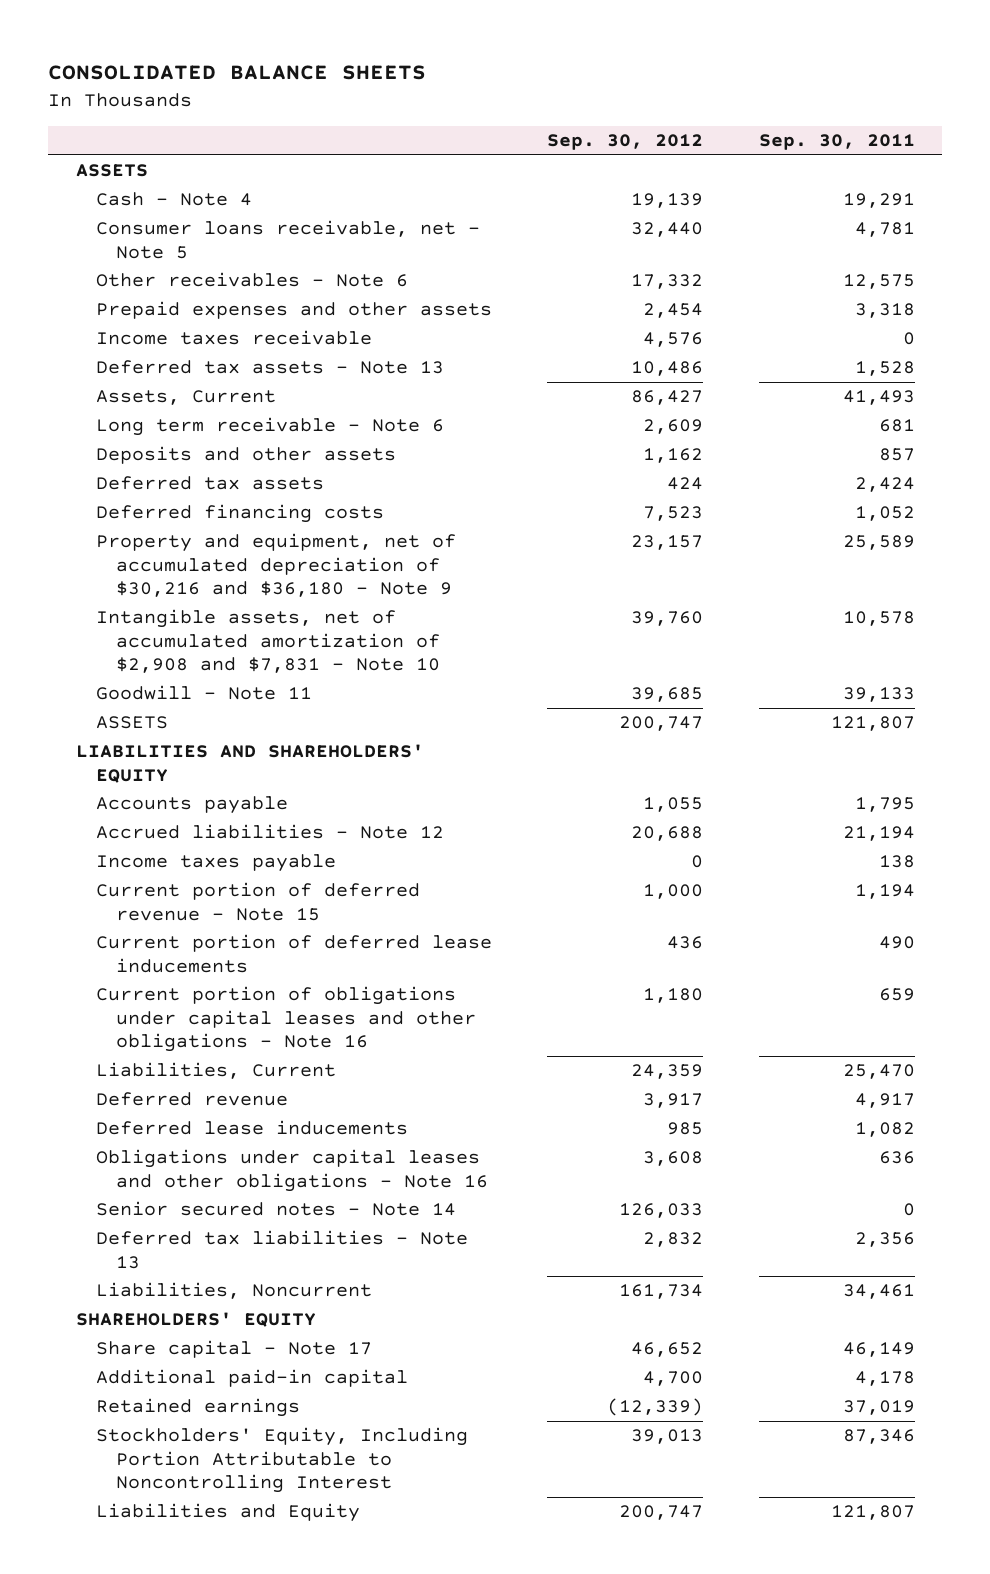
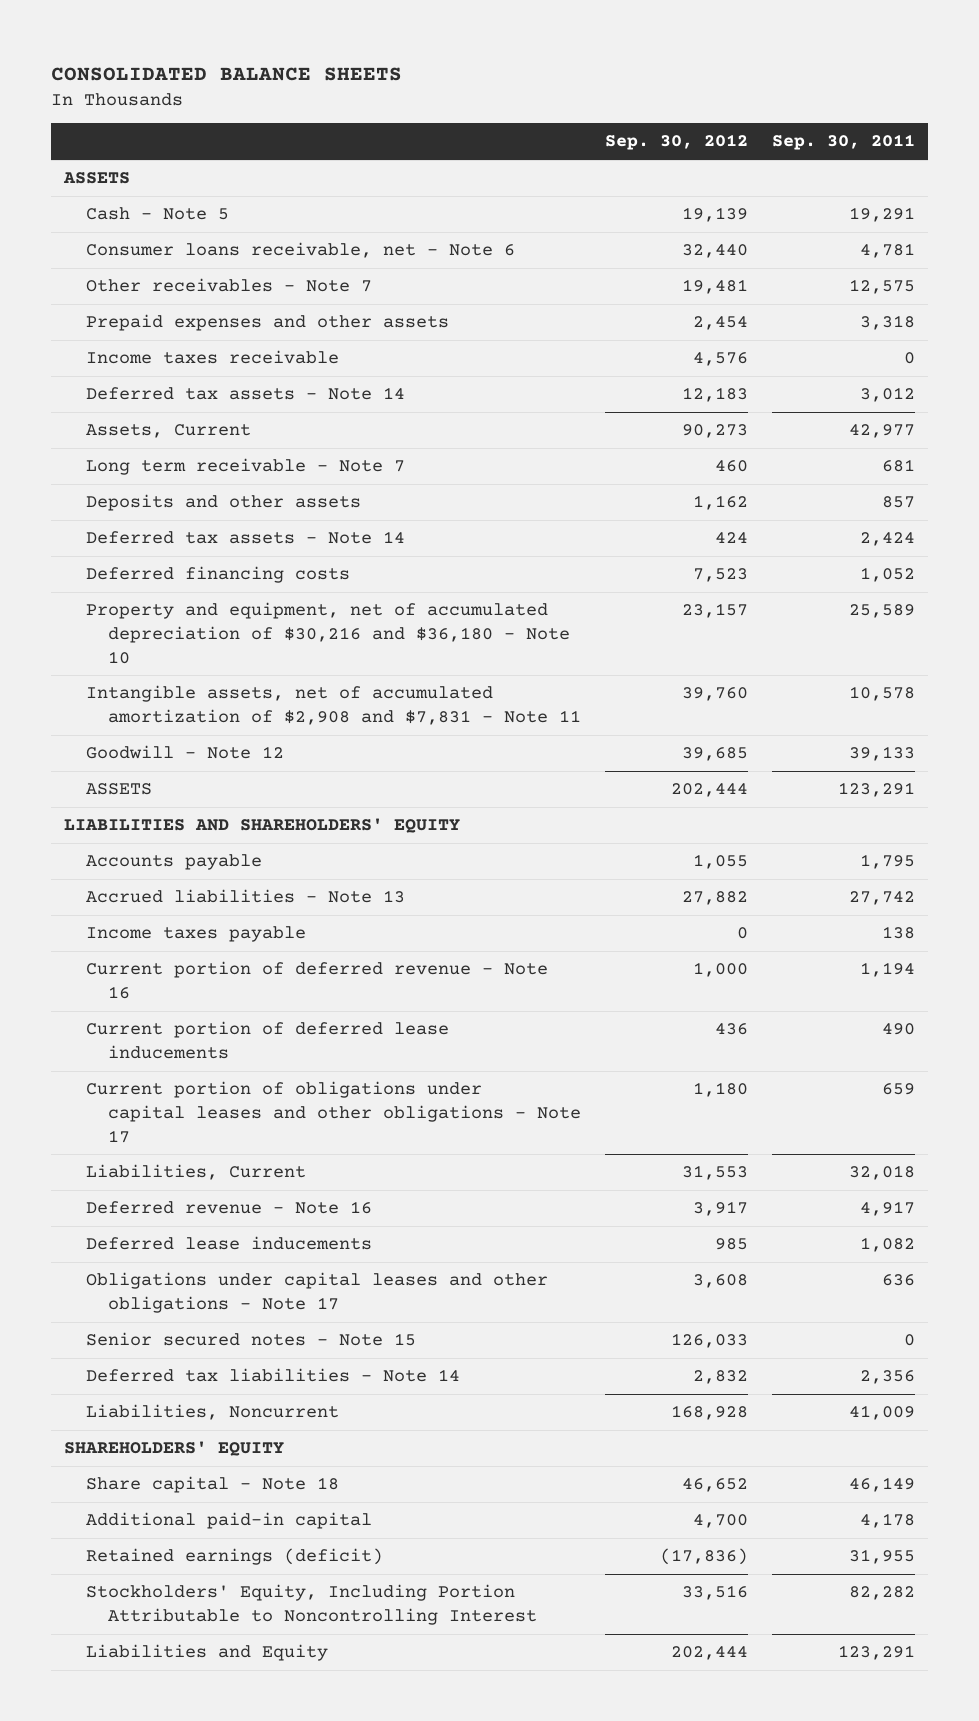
- Cash - Note 4 | 19,139 | 19,291
- Consumer loans receivable, net - Note 5 | 32,440 | 4,781
- Other receivables - Note 6 | 17,332 | 12,575
+ Cash - Note 5 | 19,139 | 19,291
+ Consumer loans receivable, net - Note 6 | 32,440 | 4,781
+ Other receivables - Note 7 | 19,481 | 12,575
- Deferred tax assets - Note 13 | 10,486 | 1,528
- Assets, Current | 86,427 | 41,493
- Long term receivable - Note 6 | 2,609 | 681
+ Deferred tax assets - Note 14 | 12,183 | 3,012
+ Assets, Current | 90,273 | 42,977
+ Long term receivable - Note 7 | 460 | 681
- Deferred tax assets | 424 | 2,424
+ Deferred tax assets - Note 14 | 424 | 2,424
- Property and equipment, net of accumulated depreciation of $30,216 and $36,180 - Note 9 | 23,157 | 25,589
- Intangible assets, net of accumulated amortization of $2,908 and $7,831 - Note 10 | 39,760 | 10,578
- Goodwill - Note 11 | 39,685 | 39,133
- ASSETS | 200,747 | 121,807
+ Property and equipment, net of accumulated depreciation of $30,216 and $36,180 - Note 10 | 23,157 | 25,589
+ Intangible assets, net of accumulated amortization of $2,908 and $7,831 - Note 11 | 39,760 | 10,578
+ Goodwill - Note 12 | 39,685 | 39,133
+ ASSETS | 202,444 | 123,291
- Accrued liabilities - Note 12 | 20,688 | 21,194
+ Accrued liabilities - Note 13 | 27,882 | 27,742
- Current portion of deferred revenue - Note 15 | 1,000 | 1,194
+ Current portion of deferred revenue - Note 16 | 1,000 | 1,194
- Current portion of obligations under capital leases and other obligations - Note 16 | 1,180 | 659
- Liabilities, Current | 24,359 | 25,470
- Deferred revenue | 3,917 | 4,917
+ Current portion of obligations under capital leases and other obligations - Note 17 | 1,180 | 659
+ Liabilities, Current | 31,553 | 32,018
+ Deferred revenue - Note 16 | 3,917 | 4,917
- Obligations under capital leases and other obligations - Note 16 | 3,608 | 636
- Senior secured notes - Note 14 | 126,033 | 0
- Deferred tax liabilities - Note 13 | 2,832 | 2,356
- Liabilities, Noncurrent | 161,734 | 34,461
+ Obligations under capital leases and other obligations - Note 17 | 3,608 | 636
+ Senior secured notes - Note 15 | 126,033 | 0
+ Deferred tax liabilities - Note 14 | 2,832 | 2,356
+ Liabilities, Noncurrent | 168,928 | 41,009
- Share capital - Note 17 | 46,652 | 46,149
+ Share capital - Note 18 | 46,652 | 46,149
- Retained earnings | (12,339) | 37,019
- Stockholders' Equity, Including Portion Attributable to Noncontrolling Interest | 39,013 | 87,346
- Liabilities and Equity | 200,747 | 121,807
+ Retained earnings (deficit) | (17,836) | 31,955
+ Stockholders' Equity, Including Portion Attributable to Noncontrolling Interest | 33,516 | 82,282
+ Liabilities and Equity | 202,444 | 123,291

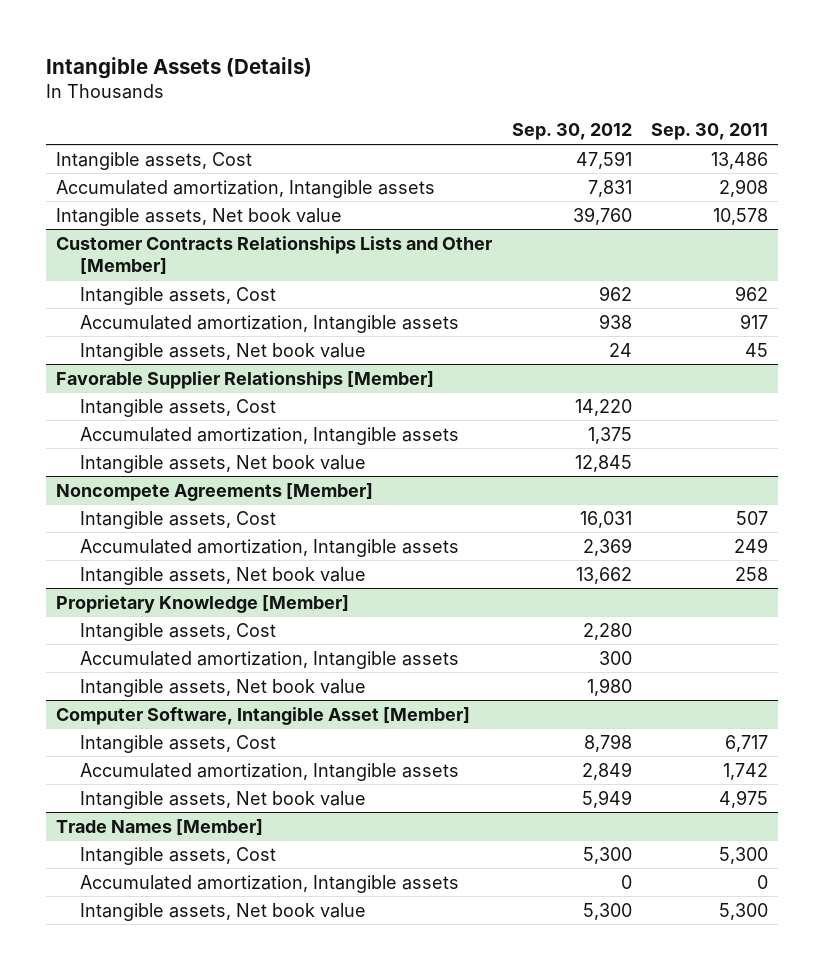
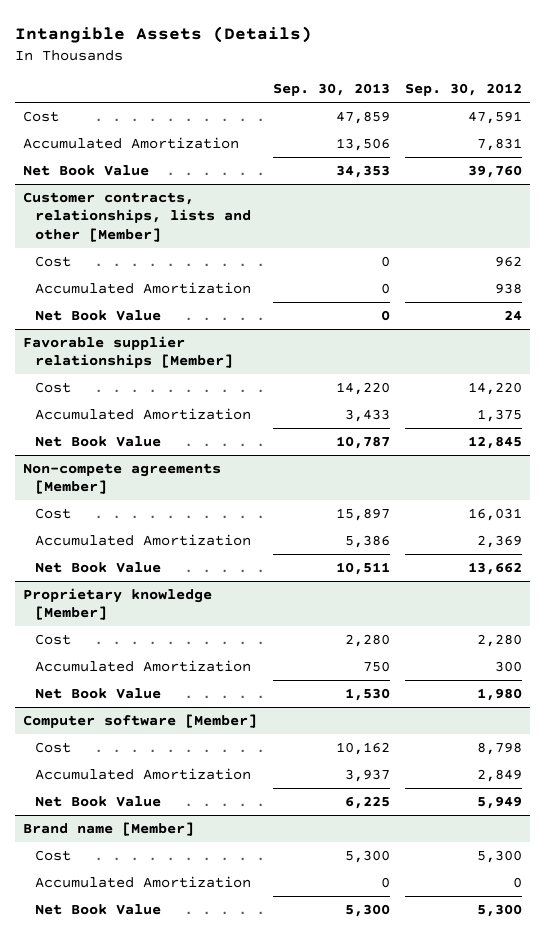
- | Sep. 30, 2012 | Sep. 30, 2011
+ | Sep. 30, 2013 | Sep. 30, 2012
- Intangible assets, Cost | 47,591 | 13,486
- Accumulated amortization, Intangible assets | 7,831 | 2,908
- Intangible assets, Net book value | 39,760 | 10,578
- Customer Contracts Relationships Lists and Other [Member]
- Intangible assets, Cost | 962 | 962
- Accumulated amortization, Intangible assets | 938 | 917
- Intangible assets, Net book value | 24 | 45
- Favorable Supplier Relationships [Member]
- Intangible assets, Cost | 14,220 |
- Accumulated amortization, Intangible assets | 1,375 |
- Intangible assets, Net book value | 12,845 |
- Noncompete Agreements [Member]
- Intangible assets, Cost | 16,031 | 507
- Accumulated amortization, Intangible assets | 2,369 | 249
- Intangible assets, Net book value | 13,662 | 258
- Proprietary Knowledge [Member]
- Intangible assets, Cost | 2,280 |
- Accumulated amortization, Intangible assets | 300 |
- Intangible assets, Net book value | 1,980 |
- Computer Software, Intangible Asset [Member]
- Intangible assets, Cost | 8,798 | 6,717
- Accumulated amortization, Intangible assets | 2,849 | 1,742
- Intangible assets, Net book value | 5,949 | 4,975
- Trade Names [Member]
- Intangible assets, Cost | 5,300 | 5,300
- Accumulated amortization, Intangible assets | 0 | 0
- Intangible assets, Net book value | 5,300 | 5,300
+ Cost | 47,859 | 47,591
+ Accumulated Amortization | 13,506 | 7,831
+ Net Book Value | 34,353 | 39,760
+ Customer contracts, relationships, lists and other [Member]
+ Cost | 0 | 962
+ Accumulated Amortization | 0 | 938
+ Net Book Value | 0 | 24
+ Favorable supplier relationships [Member]
+ Cost | 14,220 | 14,220
+ Accumulated Amortization | 3,433 | 1,375
+ Net Book Value | 10,787 | 12,845
+ Non-compete agreements [Member]
+ Cost | 15,897 | 16,031
+ Accumulated Amortization | 5,386 | 2,369
+ Net Book Value | 10,511 | 13,662
+ Proprietary knowledge [Member]
+ Cost | 2,280 | 2,280
+ Accumulated Amortization | 750 | 300
+ Net Book Value | 1,530 | 1,980
+ Computer software [Member]
+ Cost | 10,162 | 8,798
+ Accumulated Amortization | 3,937 | 2,849
+ Net Book Value | 6,225 | 5,949
+ Brand name [Member]
+ Cost | 5,300 | 5,300
+ Accumulated Amortization | 0 | 0
+ Net Book Value | 5,300 | 5,300

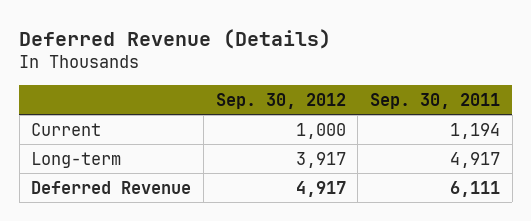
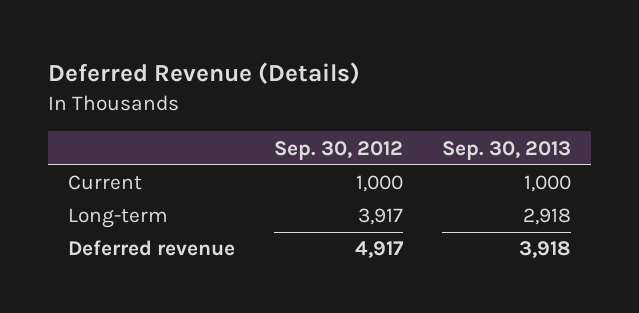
- | Sep. 30, 2012 | Sep. 30, 2011
+ | Sep. 30, 2012 | Sep. 30, 2013
- Deferred Revenue | 4,917 | 6,111
+ Deferred revenue | 4,917 | 3,918

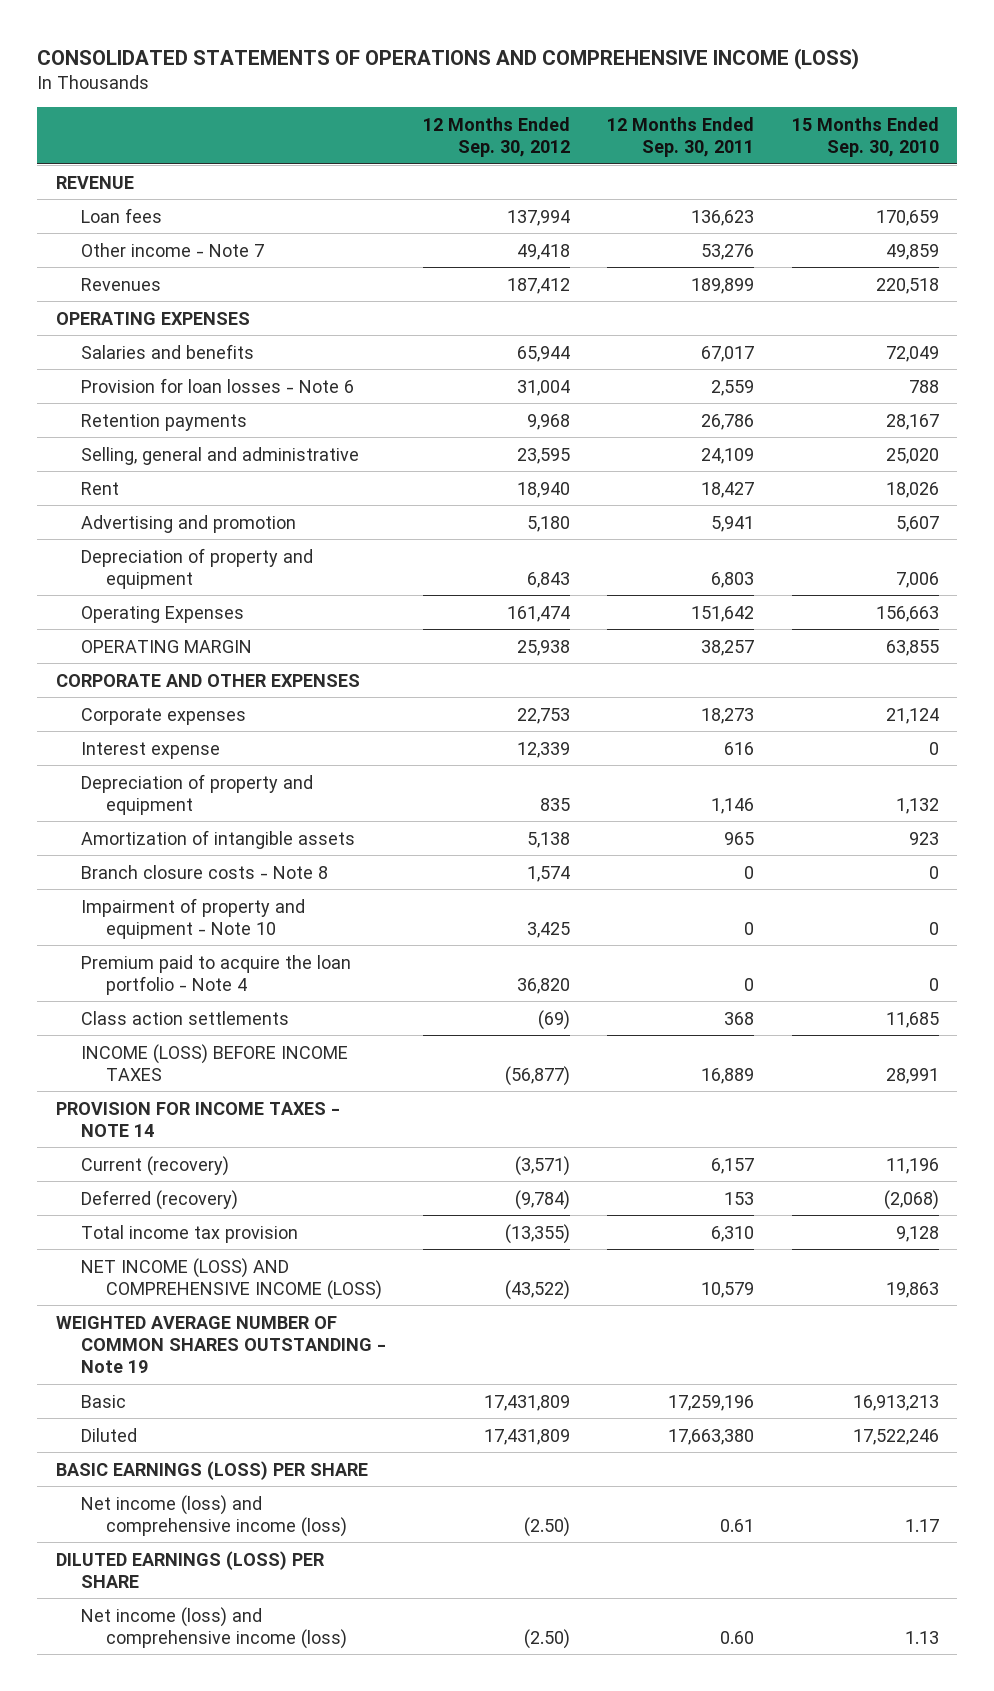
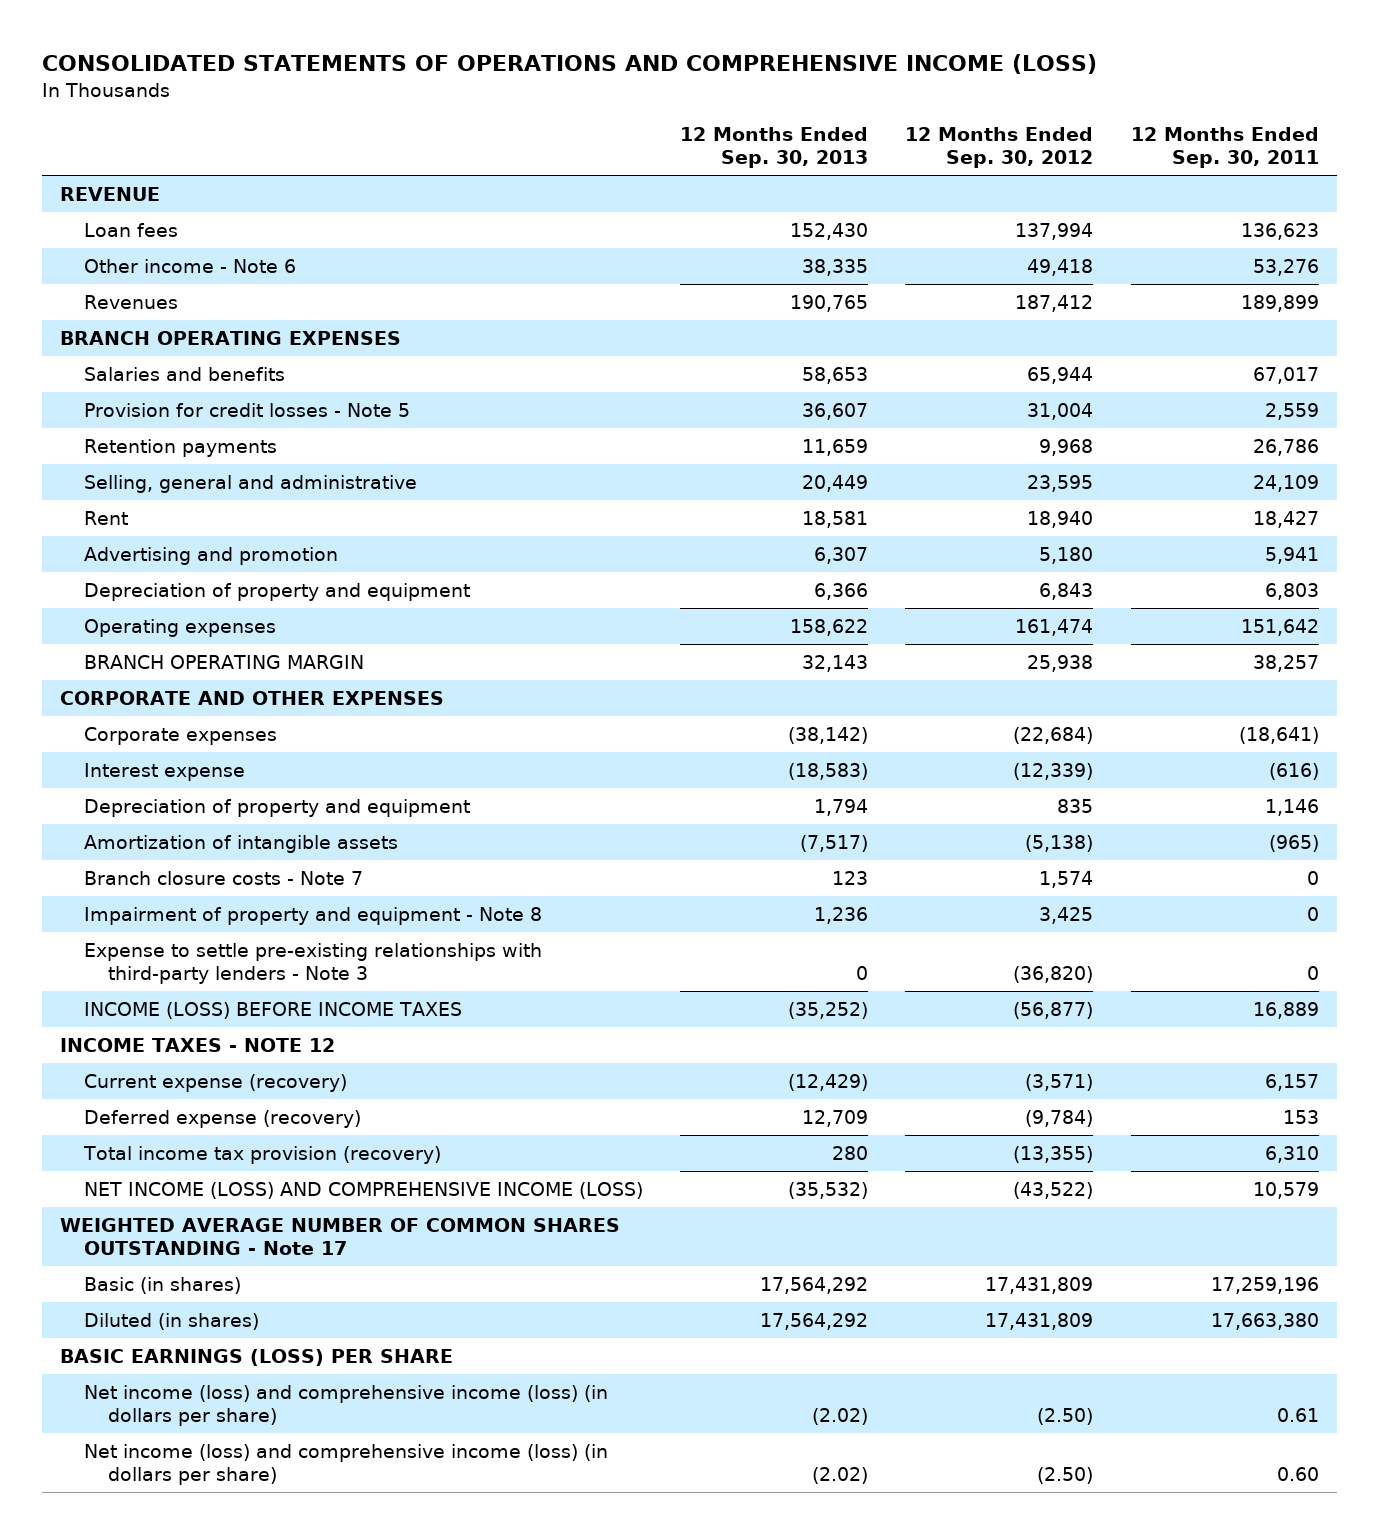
- | 12 Months Ended Sep. 30, 2012 | 12 Months Ended Sep. 30, 2011 | 15 Months Ended Sep. 30, 2010
+ | 12 Months Ended Sep. 30, 2013 | 12 Months Ended Sep. 30, 2012 | 12 Months Ended Sep. 30, 2011
- Other income - Note 7 | 49,418 | 53,276 | 49,859
+ Other income - Note 6 | 38,335 | 49,418 | 53,276
- OPERATING EXPENSES
+ BRANCH OPERATING EXPENSES
- Provision for loan losses - Note 6 | 31,004 | 2,559 | 788
+ Provision for credit losses - Note 5 | 36,607 | 31,004 | 2,559
- Operating Expenses | 161,474 | 151,642 | 156,663
- OPERATING MARGIN | 25,938 | 38,257 | 63,855
+ Operating expenses | 158,622 | 161,474 | 151,642
+ BRANCH OPERATING MARGIN | 32,143 | 25,938 | 38,257
- Corporate expenses | 22,753 | 18,273 | 21,124
- Interest expense | 12,339 | 616 | 0
+ Corporate expenses | (38,142) | (22,684) | (18,641)
+ Interest expense | (18,583) | (12,339) | (616)
- Amortization of intangible assets | 5,138 | 965 | 923
- Branch closure costs - Note 8 | 1,574 | 0 | 0
- Impairment of property and equipment - Note 10 | 3,425 | 0 | 0
- Premium paid to acquire the loan portfolio - Note 4 | 36,820 | 0 | 0
- Class action settlements | (69) | 368 | 11,685
+ Amortization of intangible assets | (7,517) | (5,138) | (965)
+ Branch closure costs - Note 7 | 123 | 1,574 | 0
+ Impairment of property and equipment - Note 8 | 1,236 | 3,425 | 0
+ Expense to settle pre-existing relationships with third-party lenders - Note 3 | 0 | (36,820) | 0
- PROVISION FOR INCOME TAXES - NOTE 14
- Current (recovery) | (3,571) | 6,157 | 11,196
- Deferred (recovery) | (9,784) | 153 | (2,068)
- Total income tax provision | (13,355) | 6,310 | 9,128
+ INCOME TAXES - NOTE 12
+ Current expense (recovery) | (12,429) | (3,571) | 6,157
+ Deferred expense (recovery) | 12,709 | (9,784) | 153
+ Total income tax provision (recovery) | 280 | (13,355) | 6,310
- WEIGHTED AVERAGE NUMBER OF COMMON SHARES OUTSTANDING - Note 19
- Basic | 17,431,809 | 17,259,196 | 16,913,213
- Diluted | 17,431,809 | 17,663,380 | 17,522,246
+ WEIGHTED AVERAGE NUMBER OF COMMON SHARES OUTSTANDING - Note 17
+ Basic (in shares) | 17,564,292 | 17,431,809 | 17,259,196
+ Diluted (in shares) | 17,564,292 | 17,431,809 | 17,663,380
- Net income (loss) and comprehensive income (loss) | (2.50) | 0.61 | 1.17
- DILUTED EARNINGS (LOSS) PER SHARE
- Net income (loss) and comprehensive income (loss) | (2.50) | 0.60 | 1.13
+ Net income (loss) and comprehensive income (loss) (in dollars per share) | (2.02) | (2.50) | 0.61
+ Net income (loss) and comprehensive income (loss) (in dollars per share) | (2.02) | (2.50) | 0.60

